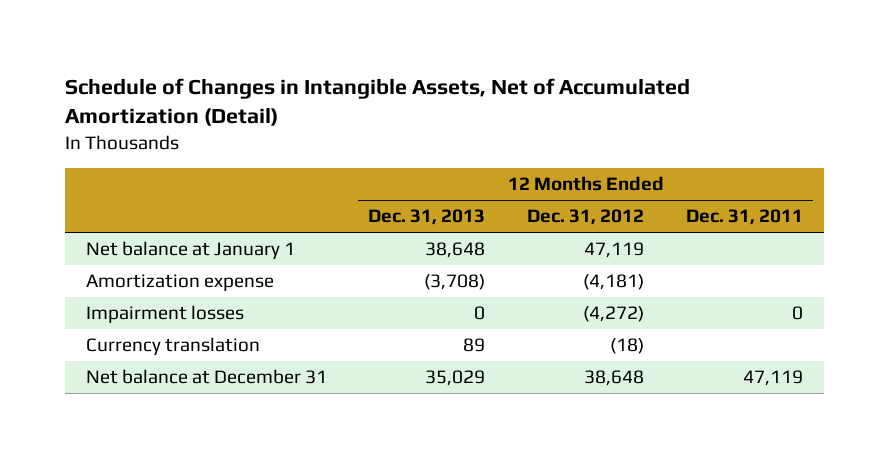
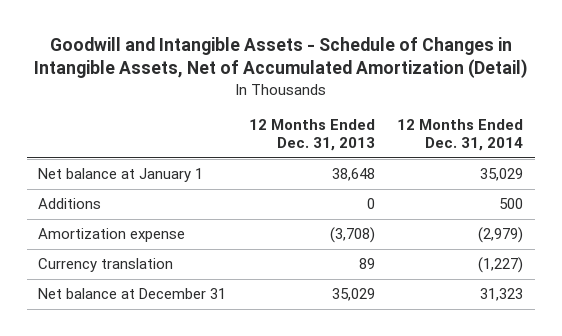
- Schedule of Changes in Intangible Assets, Net of Accumulated Amortization (Detail)
+ Goodwill and Intangible Assets - Schedule of Changes in Intangible Assets, Net of Accumulated Amortization (Detail)
- | 12 Months Ended Dec. 31, 2013 | 12 Months Ended Dec. 31, 2012 | 12 Months Ended Dec. 31, 2011
+ | 12 Months Ended Dec. 31, 2013 | 12 Months Ended Dec. 31, 2014
+ Additions | 0 | 500
- Impairment losses | 0 | (4,272) | 0

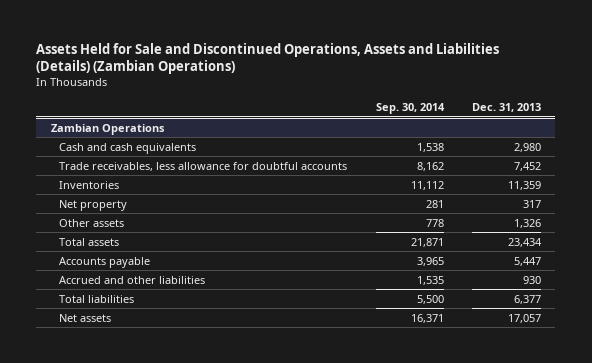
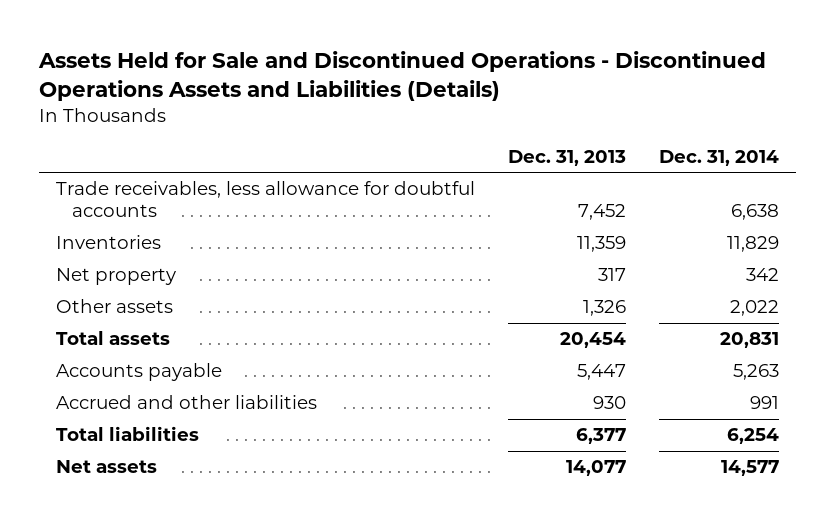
- Assets Held for Sale and Discontinued Operations, Assets and Liabilities (Details) (Zambian Operations)
+ Assets Held for Sale and Discontinued Operations - Discontinued Operations Assets and Liabilities (Details)
- | Sep. 30, 2014 | Dec. 31, 2013
+ | Dec. 31, 2013 | Dec. 31, 2014
- Zambian Operations
- Cash and cash equivalents | 1,538 | 2,980
- Total assets | 21,871 | 23,434
+ Total assets | 20,454 | 20,831
- Net assets | 16,371 | 17,057
+ Net assets | 14,077 | 14,577

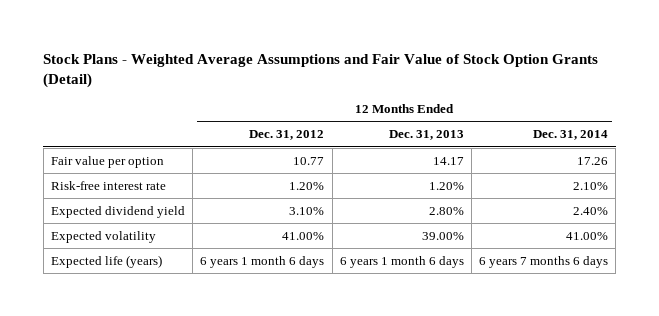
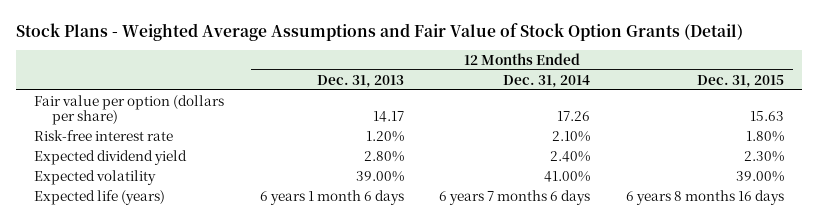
- | 12 Months Ended Dec. 31, 2012 | 12 Months Ended Dec. 31, 2013 | 12 Months Ended Dec. 31, 2014
+ | 12 Months Ended Dec. 31, 2013 | 12 Months Ended Dec. 31, 2014 | 12 Months Ended Dec. 31, 2015
- Fair value per option | 10.77 | 14.17 | 17.26
+ Fair value per option (dollars per share) | 14.17 | 17.26 | 15.63

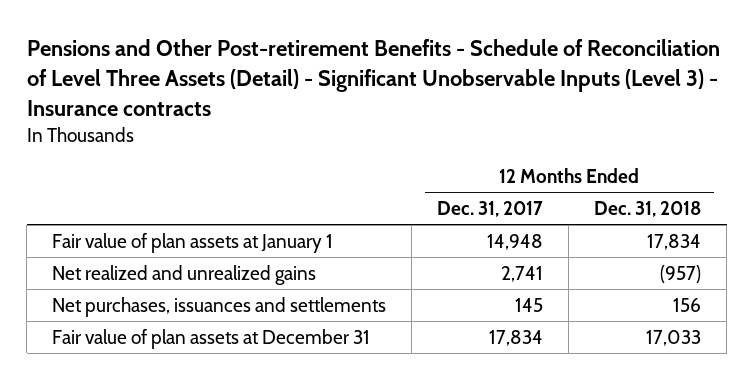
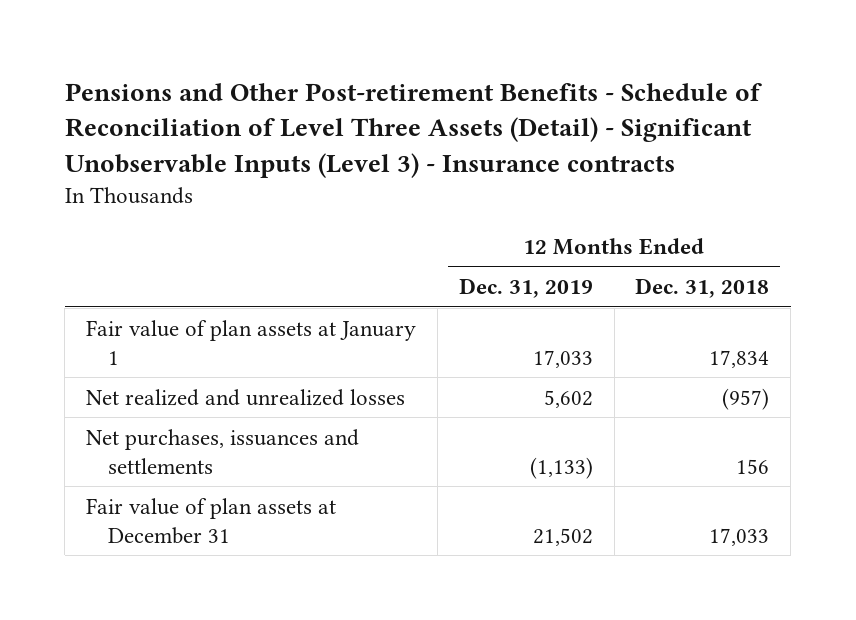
- | 12 Months Ended Dec. 31, 2017 | 12 Months Ended Dec. 31, 2018
+ | 12 Months Ended Dec. 31, 2019 | 12 Months Ended Dec. 31, 2018
- Net realized and unrealized gains | 2,741 | (957)
+ Net realized and unrealized losses | 5,602 | (957)

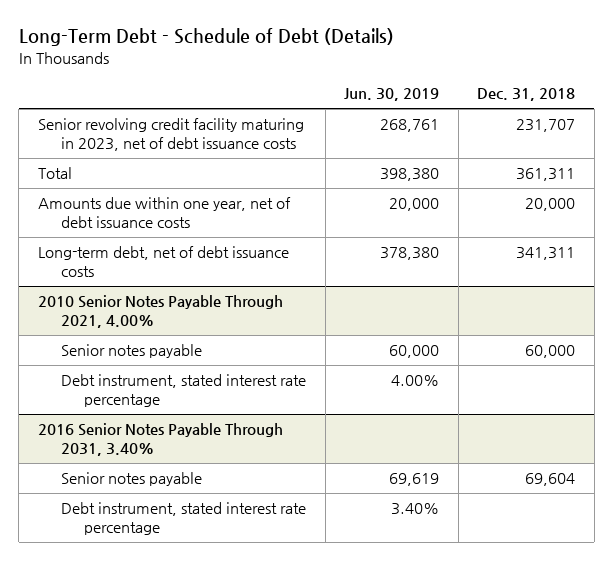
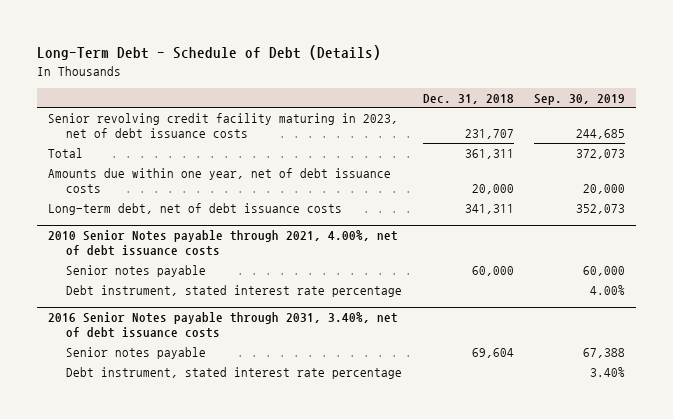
- | Jun. 30, 2019 | Dec. 31, 2018
+ | Dec. 31, 2018 | Sep. 30, 2019
- 2010 Senior Notes Payable Through 2021, 4.00%
+ 2010 Senior Notes payable through 2021, 4.00%, net of debt issuance costs
- 2016 Senior Notes Payable Through 2031, 3.40%
+ 2016 Senior Notes payable through 2031, 3.40%, net of debt issuance costs

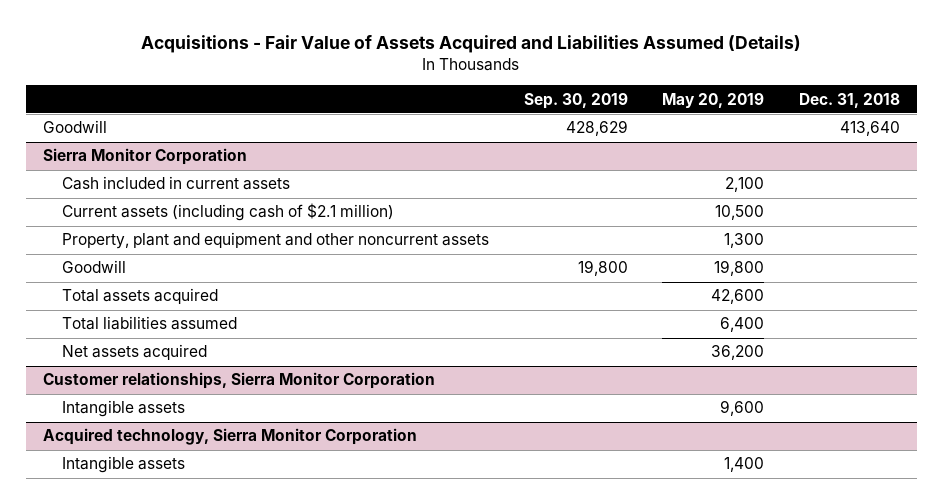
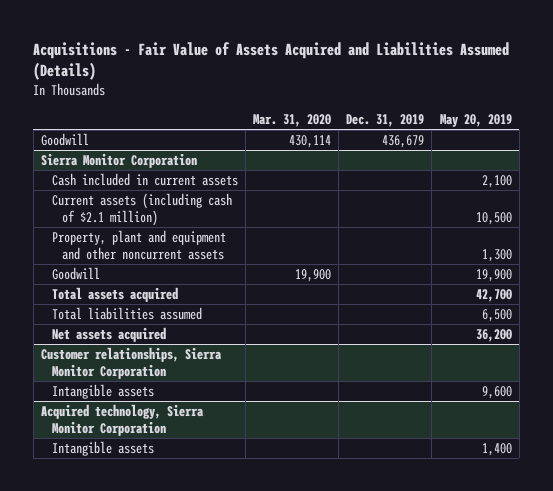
- | Sep. 30, 2019 | May 20, 2019 | Dec. 31, 2018
+ | Mar. 31, 2020 | Dec. 31, 2019 | May 20, 2019
@ Sierra Monitor Corporation
- Goodwill | 19,800 | 19,800 |
- Total assets acquired | | 42,600 |
- Total liabilities assumed | | 6,400 |
+ Goodwill | 19,900 | | 19,900
+ Total assets acquired | | | 42,700
+ Total liabilities assumed | | | 6,500

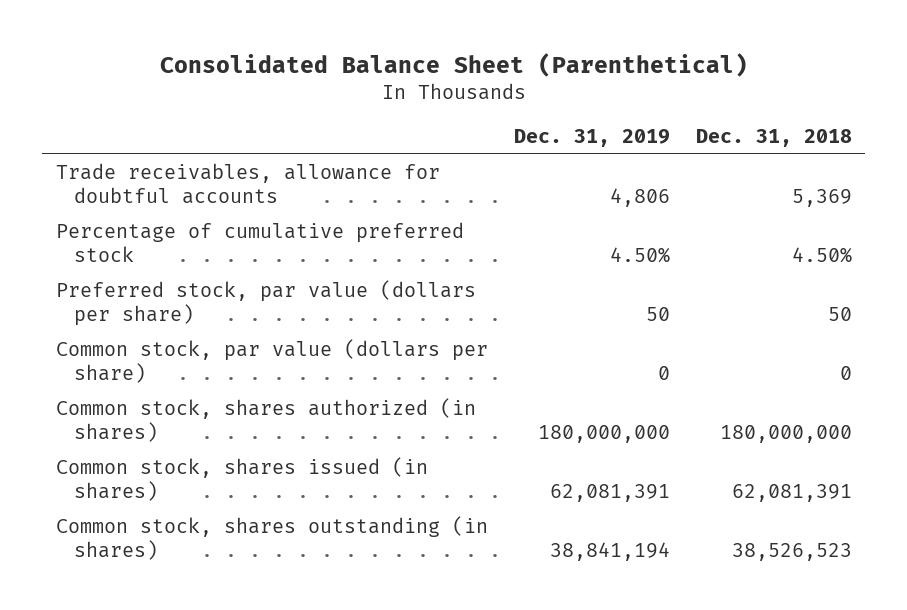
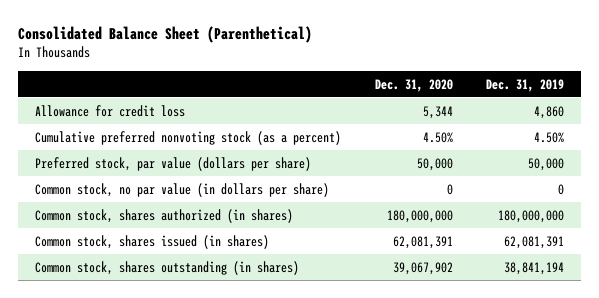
- | Dec. 31, 2019 | Dec. 31, 2018
+ | Dec. 31, 2020 | Dec. 31, 2019
- Trade receivables, allowance for doubtful accounts | 4,806 | 5,369
- Percentage of cumulative preferred stock | 4.50% | 4.50%
- Preferred stock, par value (dollars per share) | 50 | 50
- Common stock, par value (dollars per share) | 0 | 0
+ Allowance for credit loss | 5,344 | 4,860
+ Cumulative preferred nonvoting stock (as a percent) | 4.50% | 4.50%
+ Preferred stock, par value (dollars per share) | 50,000 | 50,000
+ Common stock, no par value (in dollars per share) | 0 | 0

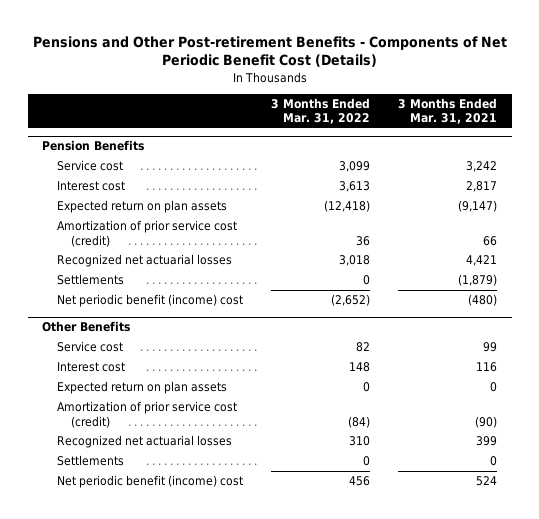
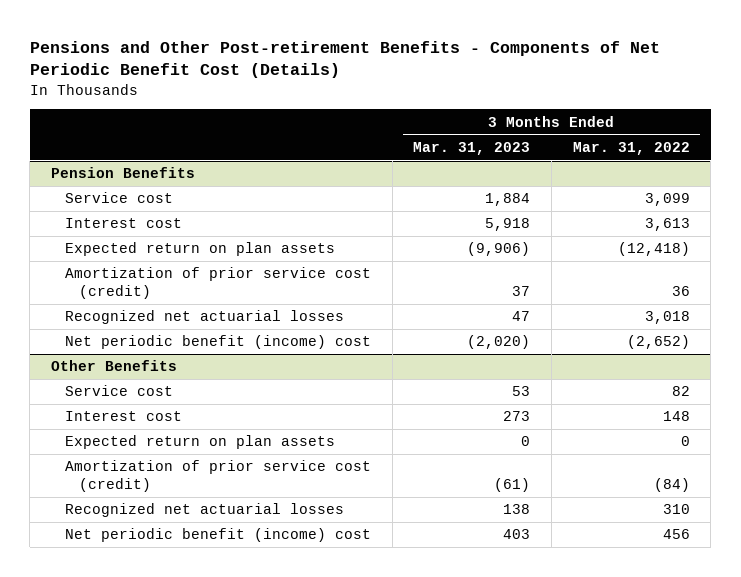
- | 3 Months Ended Mar. 31, 2022 | 3 Months Ended Mar. 31, 2021
+ | 3 Months Ended Mar. 31, 2023 | 3 Months Ended Mar. 31, 2022
@ Pension Benefits
- Settlements | 0 | (1,879)
@ Other Benefits
- Settlements | 0 | 0

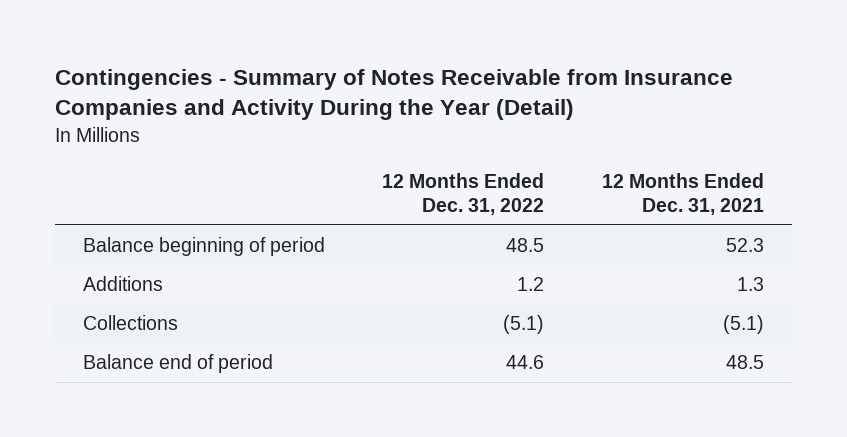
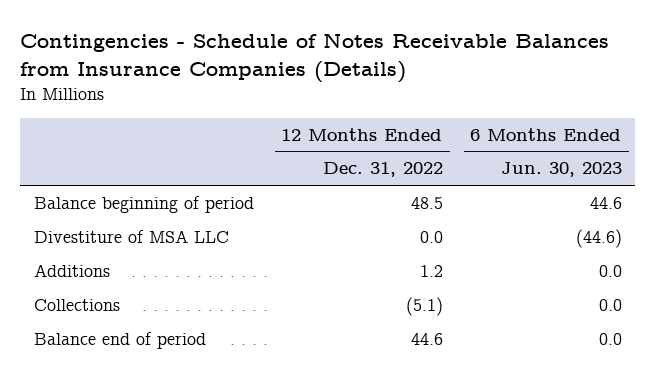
- Contingencies - Summary of Notes Receivable from Insurance Companies and Activity During the Year (Detail)
+ Contingencies - Schedule of Notes Receivable Balances from Insurance Companies (Details)
- | 12 Months Ended Dec. 31, 2022 | 12 Months Ended Dec. 31, 2021
+ | 12 Months Ended Dec. 31, 2022 | 6 Months Ended Jun. 30, 2023
+ Divestiture of MSA LLC | 0.0 | (44.6)

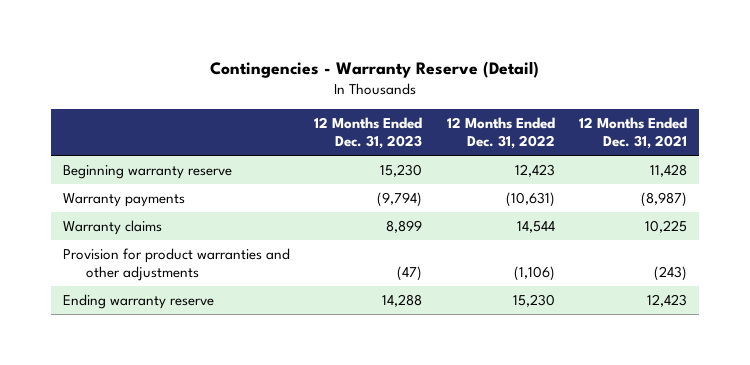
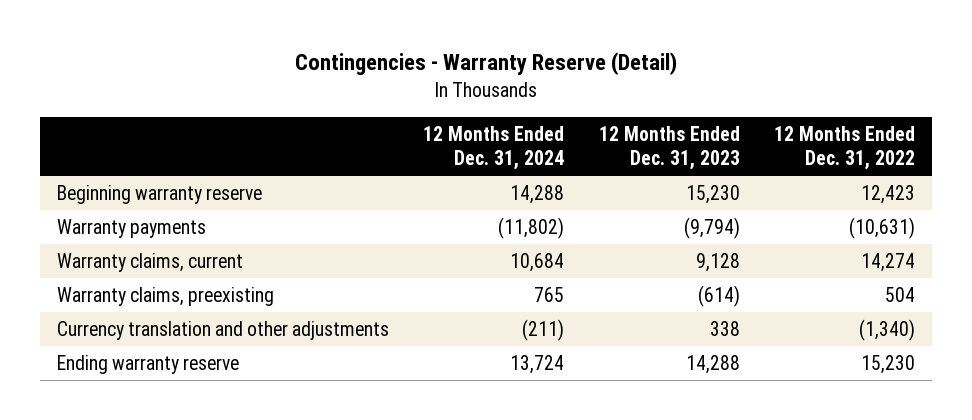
- | 12 Months Ended Dec. 31, 2023 | 12 Months Ended Dec. 31, 2022 | 12 Months Ended Dec. 31, 2021
+ | 12 Months Ended Dec. 31, 2024 | 12 Months Ended Dec. 31, 2023 | 12 Months Ended Dec. 31, 2022
- Warranty claims | 8,899 | 14,544 | 10,225
- Provision for product warranties and other adjustments | (47) | (1,106) | (243)
+ Warranty claims, current | 10,684 | 9,128 | 14,274
+ Warranty claims, preexisting | 765 | (614) | 504
+ Currency translation and other adjustments | (211) | 338 | (1,340)

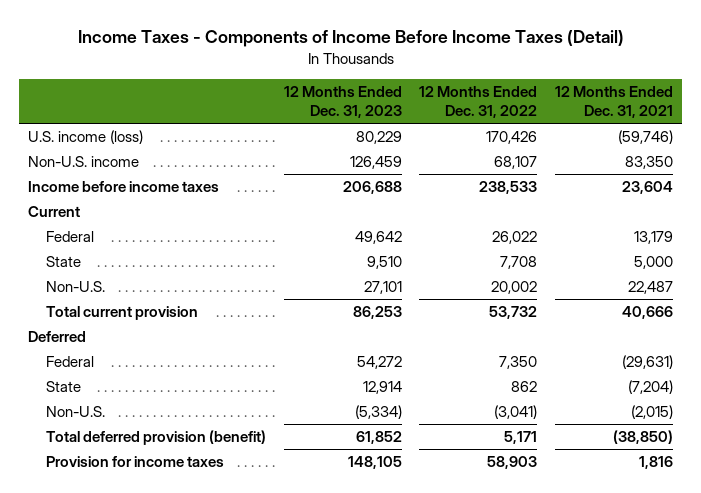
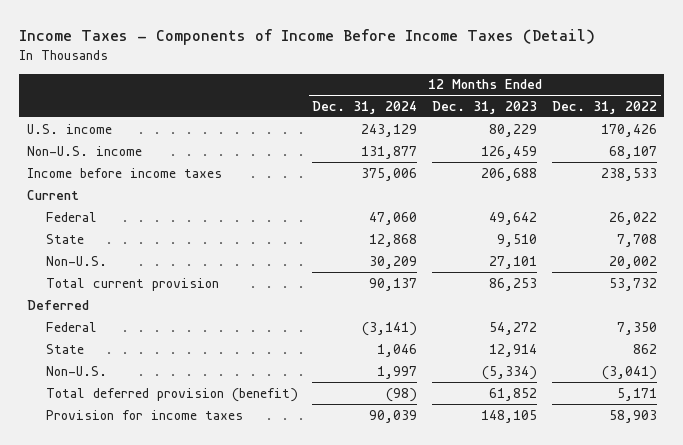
- | 12 Months Ended Dec. 31, 2023 | 12 Months Ended Dec. 31, 2022 | 12 Months Ended Dec. 31, 2021
+ | 12 Months Ended Dec. 31, 2024 | 12 Months Ended Dec. 31, 2023 | 12 Months Ended Dec. 31, 2022
- U.S. income (loss) | 80,229 | 170,426 | (59,746)
+ U.S. income | 243,129 | 80,229 | 170,426

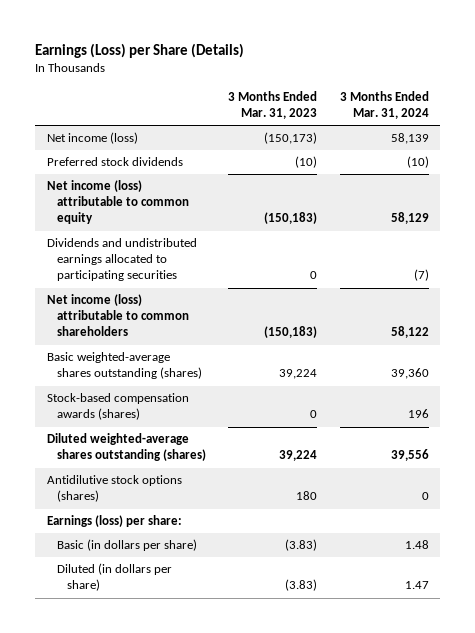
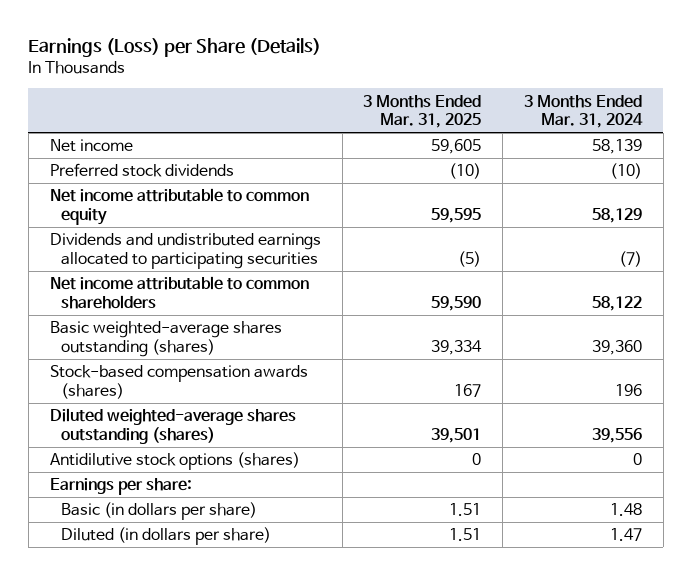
- | 3 Months Ended Mar. 31, 2023 | 3 Months Ended Mar. 31, 2024
+ | 3 Months Ended Mar. 31, 2025 | 3 Months Ended Mar. 31, 2024
- Net income (loss) | (150,173) | 58,139
+ Net income | 59,605 | 58,139
- Net income (loss) attributable to common equity | (150,183) | 58,129
+ Net income attributable to common equity | 59,595 | 58,129
- Net income (loss) attributable to common shareholders | (150,183) | 58,122
+ Net income attributable to common shareholders | 59,590 | 58,122
- Earnings (loss) per share:
+ Earnings per share:

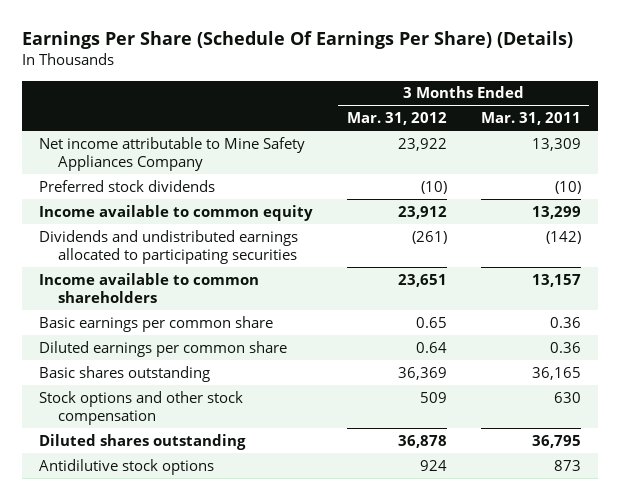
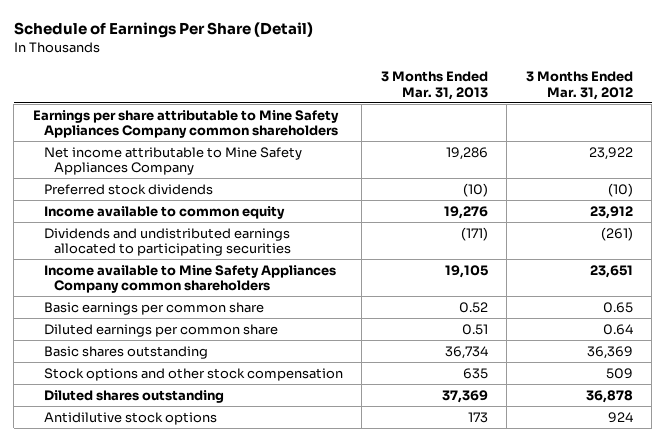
- Earnings Per Share (Schedule Of Earnings Per Share) (Details)
+ Schedule of Earnings Per Share (Detail)
- | 3 Months Ended Mar. 31, 2012 | 3 Months Ended Mar. 31, 2011
+ | 3 Months Ended Mar. 31, 2013 | 3 Months Ended Mar. 31, 2012
+ Earnings per share attributable to Mine Safety Appliances Company common shareholders
- Income available to common shareholders | 23,651 | 13,157
+ Income available to Mine Safety Appliances Company common shareholders | 19,105 | 23,651

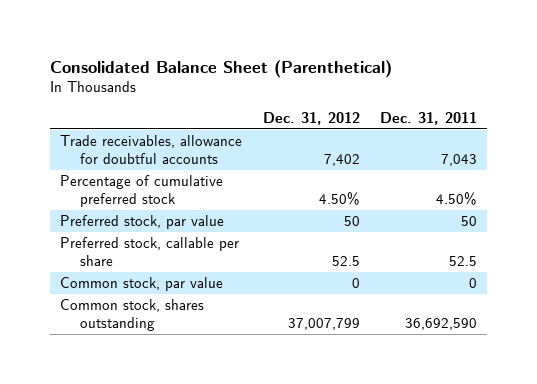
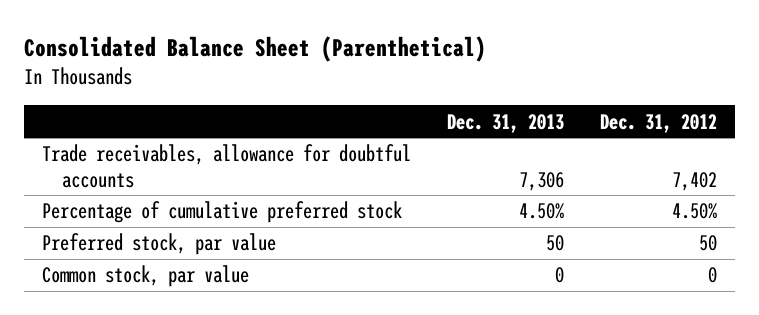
- | Dec. 31, 2012 | Dec. 31, 2011
+ | Dec. 31, 2013 | Dec. 31, 2012
- Preferred stock, callable per share | 52.5 | 52.5
- Common stock, shares outstanding | 37,007,799 | 36,692,590

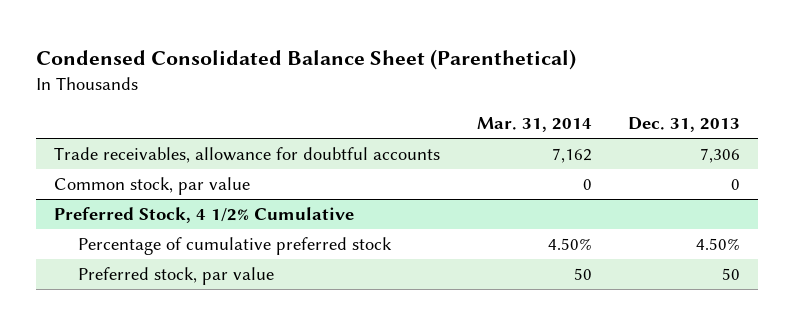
- Consolidated Balance Sheet (Parenthetical)
+ Condensed Consolidated Balance Sheet (Parenthetical)
- | Dec. 31, 2013 | Dec. 31, 2012
+ | Mar. 31, 2014 | Dec. 31, 2013
moved up: Common stock, par value | 0 | 0
+ Preferred Stock, 4 1/2% Cumulative

